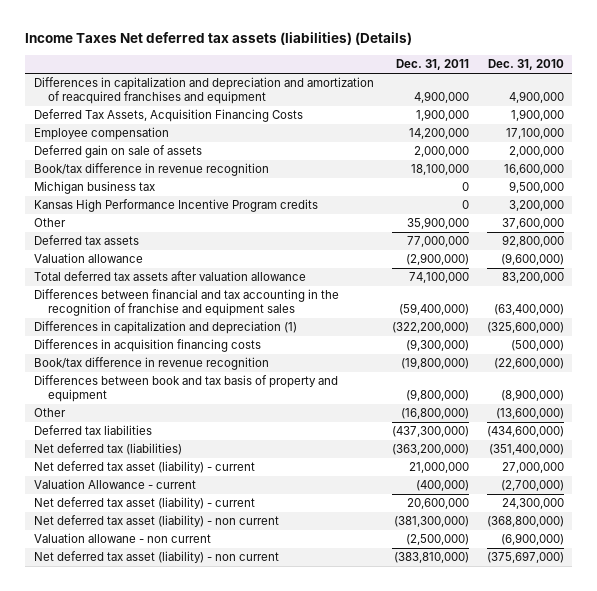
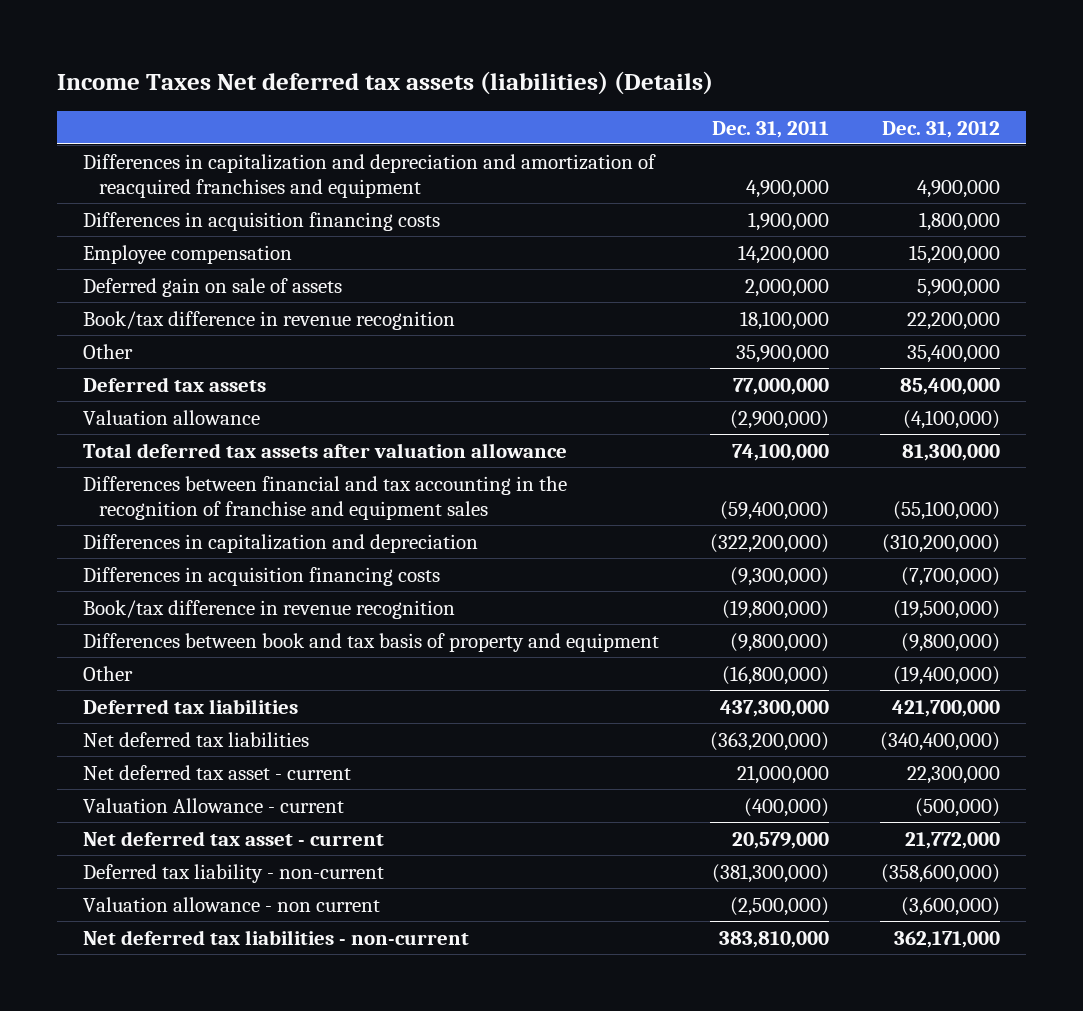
- | Dec. 31, 2011 | Dec. 31, 2010
+ | Dec. 31, 2011 | Dec. 31, 2012
- Deferred Tax Assets, Acquisition Financing Costs | 1,900,000 | 1,900,000
+ Differences in acquisition financing costs | 1,900,000 | 1,800,000
- Michigan business tax | 0 | 9,500,000
- Kansas High Performance Incentive Program credits | 0 | 3,200,000
- Differences in capitalization and depreciation (1) | (322,200,000) | (325,600,000)
+ Differences in capitalization and depreciation | (322,200,000) | (310,200,000)
- Deferred tax liabilities | (437,300,000) | (434,600,000)
- Net deferred tax (liabilities) | (363,200,000) | (351,400,000)
- Net deferred tax asset (liability) - current | 21,000,000 | 27,000,000
+ Deferred tax liabilities | 437,300,000 | 421,700,000
+ Net deferred tax liabilities | (363,200,000) | (340,400,000)
+ Net deferred tax asset - current | 21,000,000 | 22,300,000
- Net deferred tax asset (liability) - current | 20,600,000 | 24,300,000
- Net deferred tax asset (liability) - non current | (381,300,000) | (368,800,000)
- Valuation allowane - non current | (2,500,000) | (6,900,000)
- Net deferred tax asset (liability) - non current | (383,810,000) | (375,697,000)
+ Net deferred tax asset - current | 20,579,000 | 21,772,000
+ Deferred tax liability - non-current | (381,300,000) | (358,600,000)
+ Valuation allowance - non current | (2,500,000) | (3,600,000)
+ Net deferred tax liabilities - non-current | 383,810,000 | 362,171,000

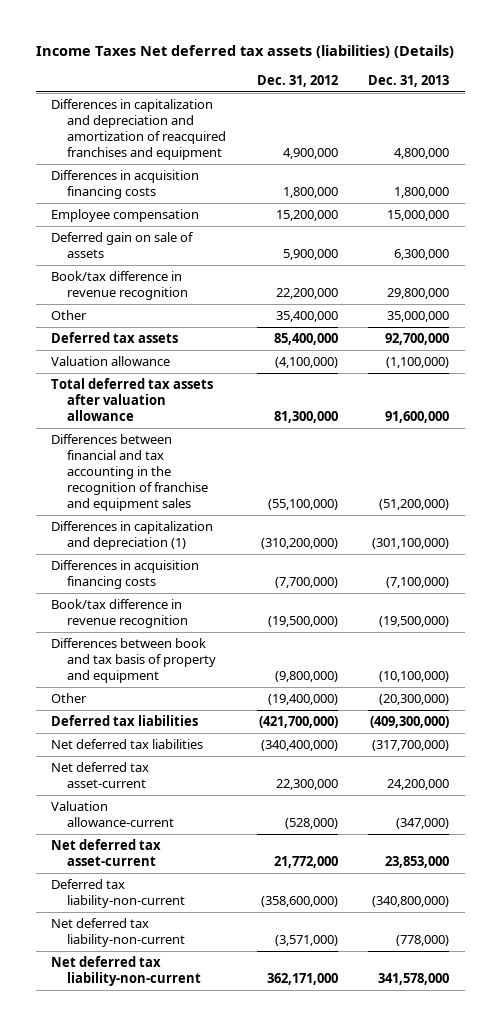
- | Dec. 31, 2011 | Dec. 31, 2012
+ | Dec. 31, 2012 | Dec. 31, 2013
- Differences in capitalization and depreciation | (322,200,000) | (310,200,000)
+ Differences in capitalization and depreciation (1) | (310,200,000) | (301,100,000)
- Deferred tax liabilities | 437,300,000 | 421,700,000
+ Deferred tax liabilities | (421,700,000) | (409,300,000)
- Net deferred tax asset - current | 21,000,000 | 22,300,000
- Valuation Allowance - current | (400,000) | (500,000)
- Net deferred tax asset - current | 20,579,000 | 21,772,000
- Deferred tax liability - non-current | (381,300,000) | (358,600,000)
- Valuation allowance - non current | (2,500,000) | (3,600,000)
- Net deferred tax liabilities - non-current | 383,810,000 | 362,171,000
+ Net deferred tax asset-current | 22,300,000 | 24,200,000
+ Valuation allowance-current | (528,000) | (347,000)
+ Net deferred tax asset-current | 21,772,000 | 23,853,000
+ Deferred tax liability-non-current | (358,600,000) | (340,800,000)
+ Net deferred tax liability-non-current | (3,571,000) | (778,000)
+ Net deferred tax liability-non-current | 362,171,000 | 341,578,000

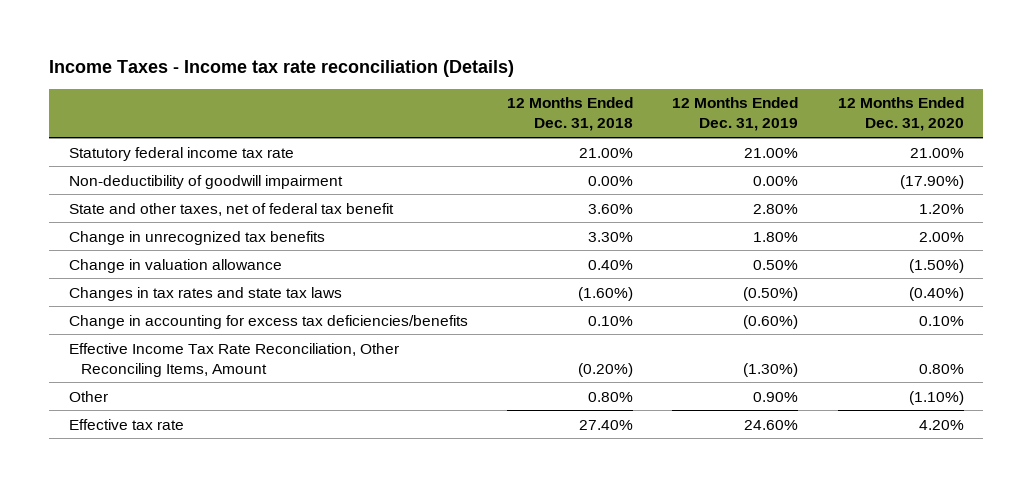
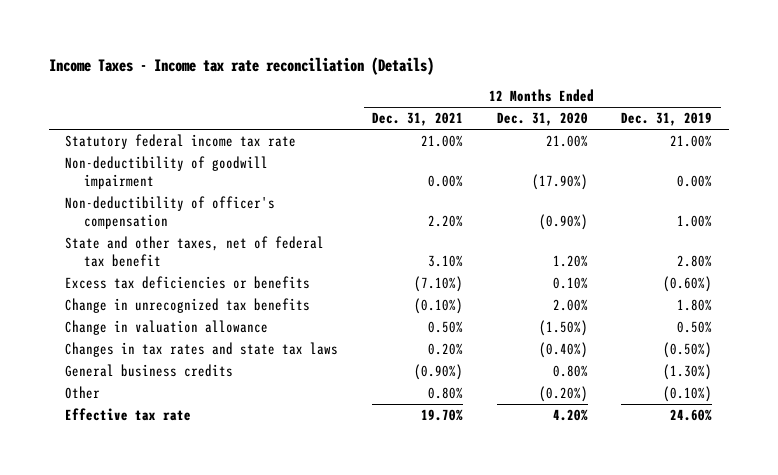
- | 12 Months Ended Dec. 31, 2018 | 12 Months Ended Dec. 31, 2019 | 12 Months Ended Dec. 31, 2020
+ | 12 Months Ended Dec. 31, 2021 | 12 Months Ended Dec. 31, 2020 | 12 Months Ended Dec. 31, 2019
+ Non-deductibility of officer's compensation | 2.20% | (0.90%) | 1.00%
+ Excess tax deficiencies or benefits | (7.10%) | 0.10% | (0.60%)
- Change in accounting for excess tax deficiencies/benefits | 0.10% | (0.60%) | 0.10%
- Effective Income Tax Rate Reconciliation, Other Reconciling Items, Amount | (0.20%) | (1.30%) | 0.80%
- Other | 0.80% | 0.90% | (1.10%)
+ General business credits | (0.90%) | 0.80% | (1.30%)
+ Other | 0.80% | (0.20%) | (0.10%)

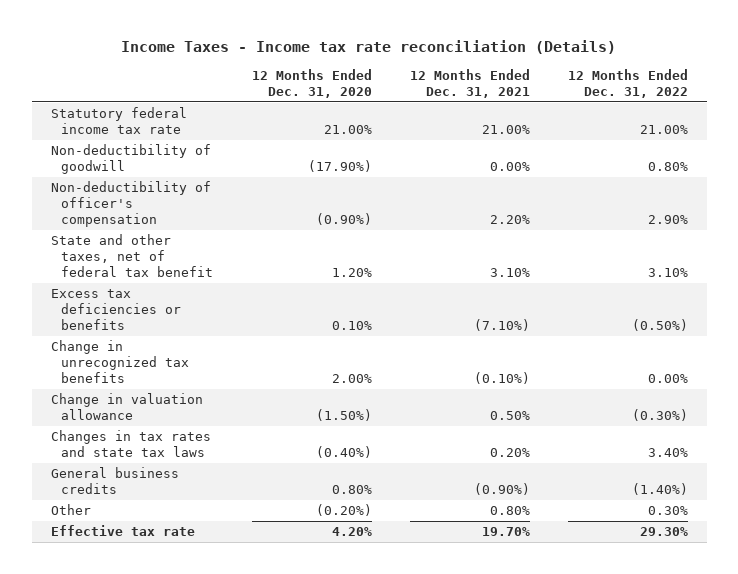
- | 12 Months Ended Dec. 31, 2021 | 12 Months Ended Dec. 31, 2020 | 12 Months Ended Dec. 31, 2019
+ | 12 Months Ended Dec. 31, 2020 | 12 Months Ended Dec. 31, 2021 | 12 Months Ended Dec. 31, 2022
- Non-deductibility of goodwill impairment | 0.00% | (17.90%) | 0.00%
+ Non-deductibility of goodwill | (17.90%) | 0.00% | 0.80%

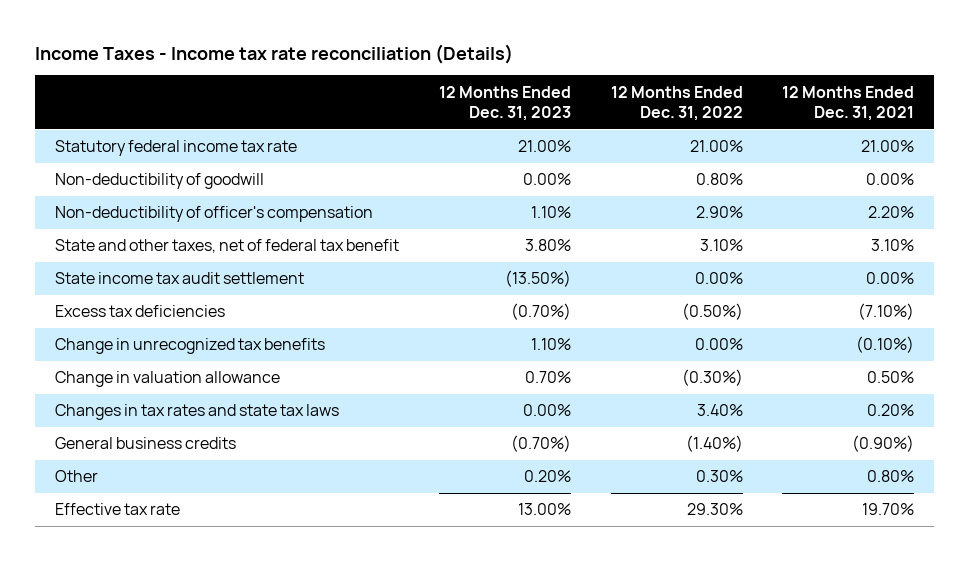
- | 12 Months Ended Dec. 31, 2020 | 12 Months Ended Dec. 31, 2021 | 12 Months Ended Dec. 31, 2022
+ | 12 Months Ended Dec. 31, 2023 | 12 Months Ended Dec. 31, 2022 | 12 Months Ended Dec. 31, 2021
- Excess tax deficiencies or benefits | 0.10% | (7.10%) | (0.50%)
+ State income tax audit settlement | (13.50%) | 0.00% | 0.00%
+ Excess tax deficiencies | (0.70%) | (0.50%) | (7.10%)

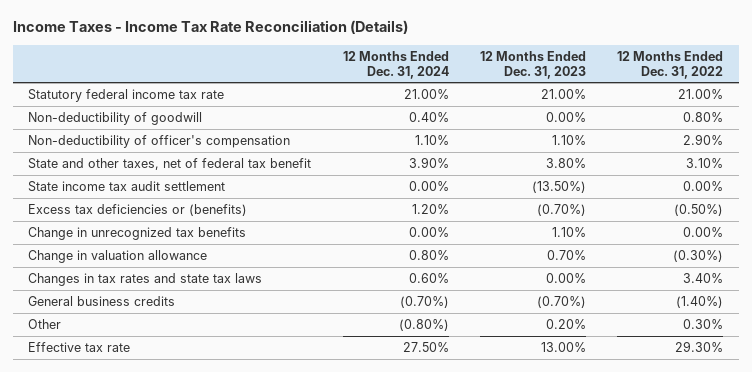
- Income Taxes - Income tax rate reconciliation (Details)
+ Income Taxes - Income Tax Rate Reconciliation (Details)
- | 12 Months Ended Dec. 31, 2023 | 12 Months Ended Dec. 31, 2022 | 12 Months Ended Dec. 31, 2021
+ | 12 Months Ended Dec. 31, 2024 | 12 Months Ended Dec. 31, 2023 | 12 Months Ended Dec. 31, 2022
- Excess tax deficiencies | (0.70%) | (0.50%) | (7.10%)
+ Excess tax deficiencies or (benefits) | 1.20% | (0.70%) | (0.50%)

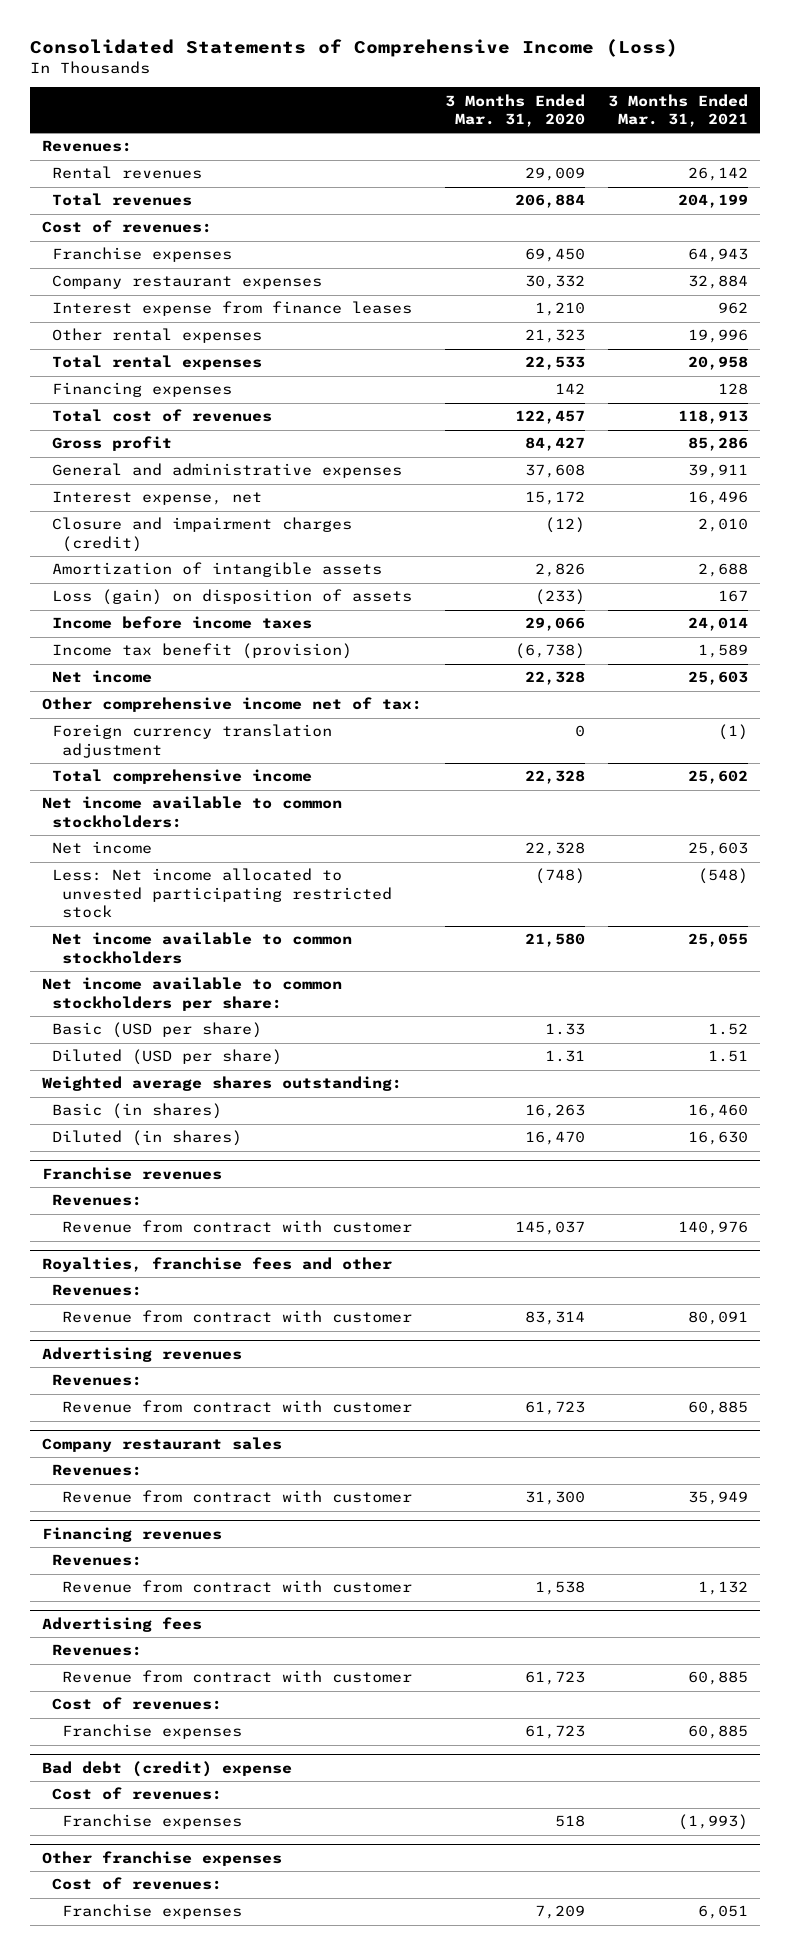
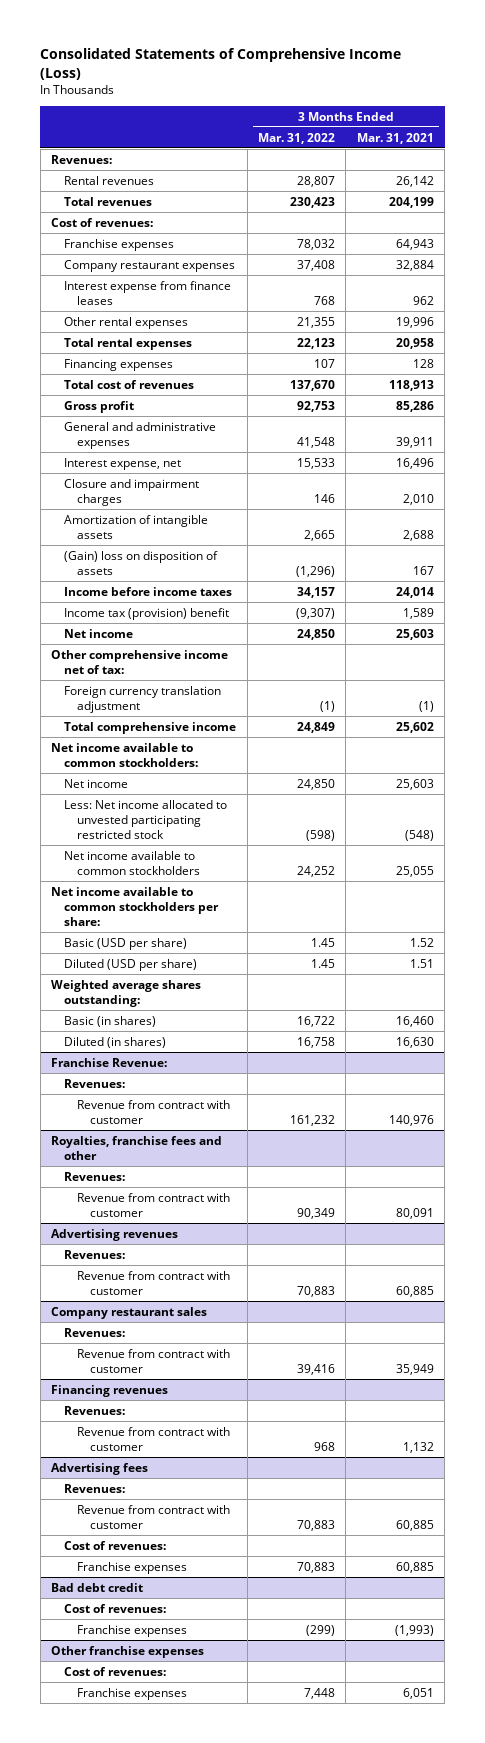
- | 3 Months Ended Mar. 31, 2020 | 3 Months Ended Mar. 31, 2021
+ | 3 Months Ended Mar. 31, 2022 | 3 Months Ended Mar. 31, 2021
- Closure and impairment charges (credit) | (12) | 2,010
+ Closure and impairment charges | 146 | 2,010
- Loss (gain) on disposition of assets | (233) | 167
+ (Gain) loss on disposition of assets | (1,296) | 167
- Income tax benefit (provision) | (6,738) | 1,589
+ Income tax (provision) benefit | (9,307) | 1,589
- Franchise revenues
+ Franchise Revenue:
- Bad debt (credit) expense
+ Bad debt credit

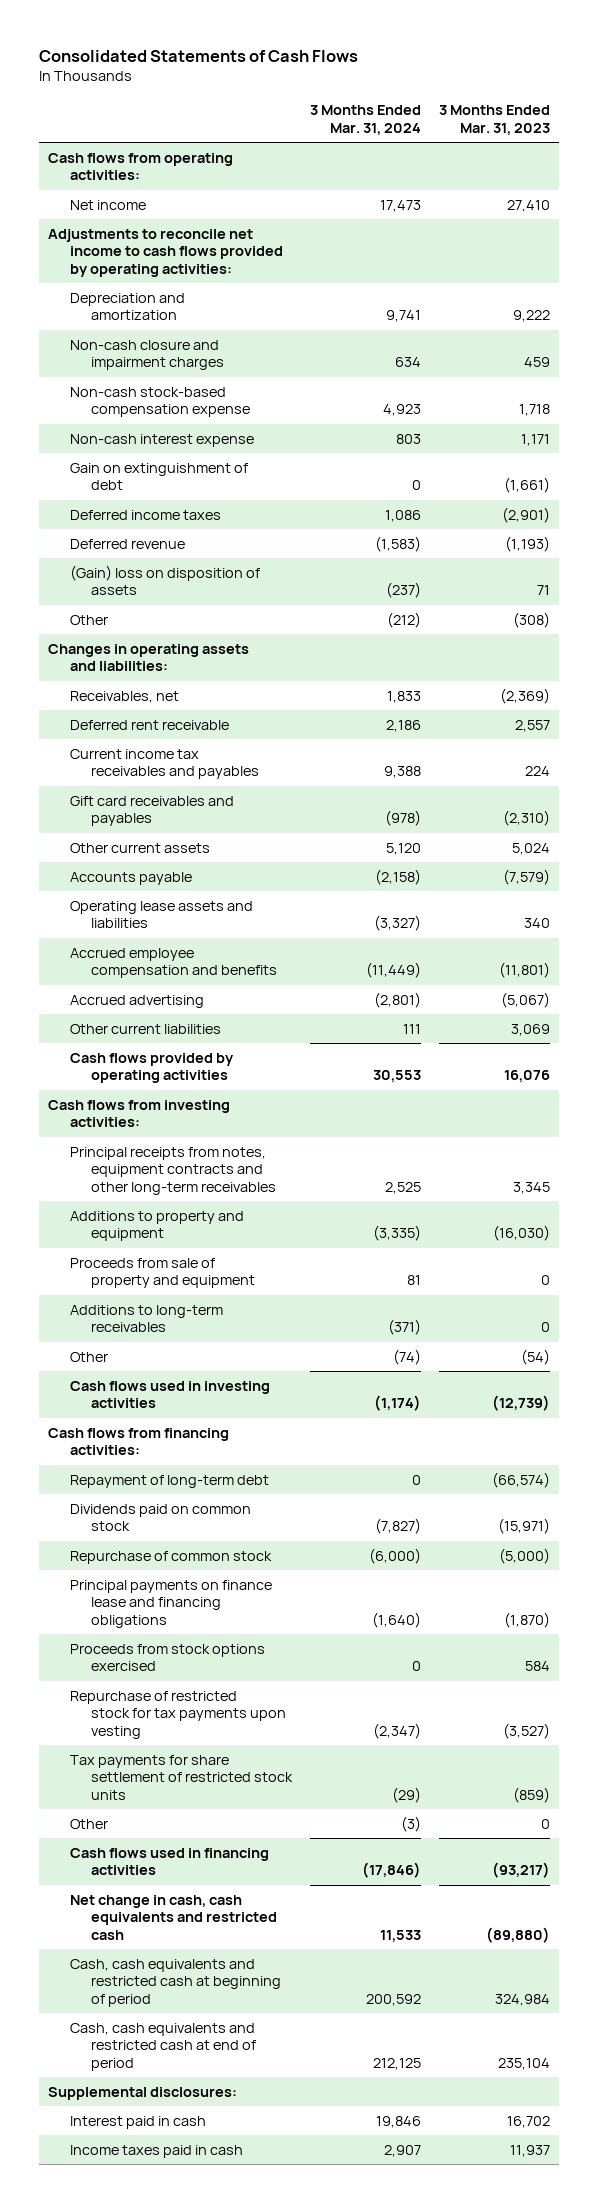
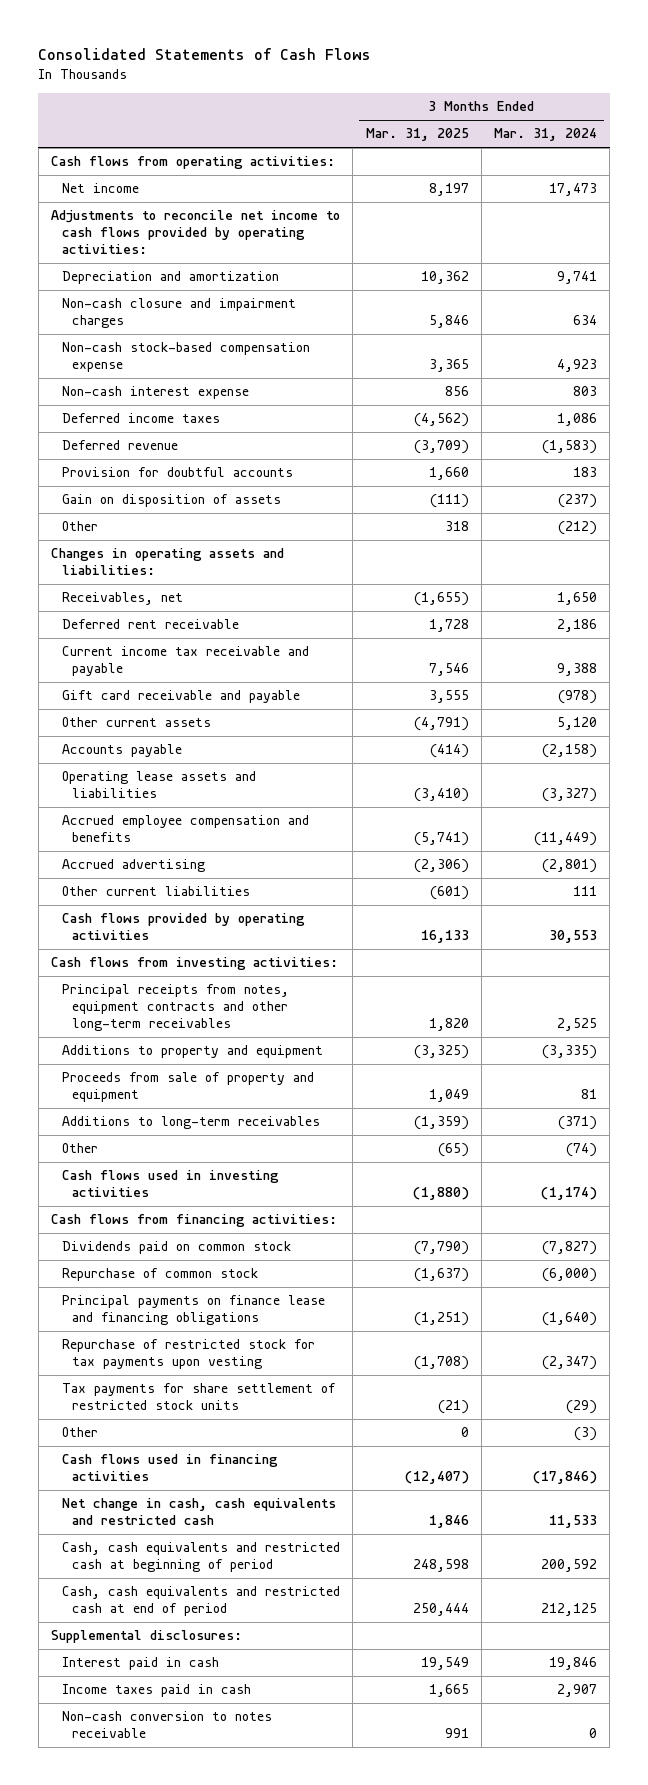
- | 3 Months Ended Mar. 31, 2024 | 3 Months Ended Mar. 31, 2023
+ | 3 Months Ended Mar. 31, 2025 | 3 Months Ended Mar. 31, 2024
- Gain on extinguishment of debt | 0 | (1,661)
- (Gain) loss on disposition of assets | (237) | 71
+ Provision for doubtful accounts | 1,660 | 183
+ Gain on disposition of assets | (111) | (237)
- Receivables, net | 1,833 | (2,369)
+ Receivables, net | (1,655) | 1,650
- Current income tax receivables and payables | 9,388 | 224
- Gift card receivables and payables | (978) | (2,310)
+ Current income tax receivable and payable | 7,546 | 9,388
+ Gift card receivable and payable | 3,555 | (978)
- Repayment of long-term debt | 0 | (66,574)
- Proceeds from stock options exercised | 0 | 584
+ Non-cash conversion to notes receivable | 991 | 0

